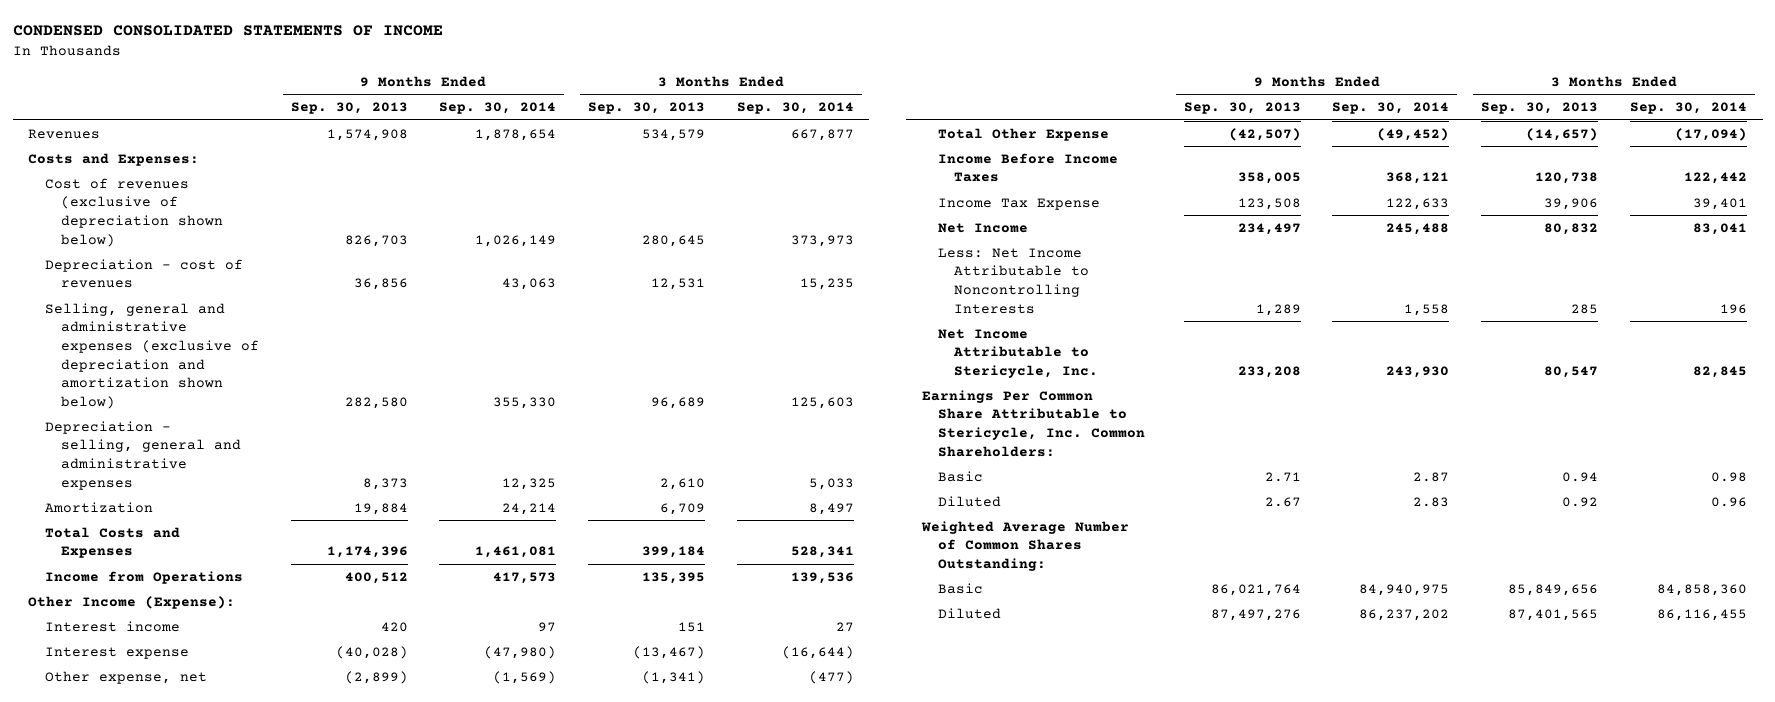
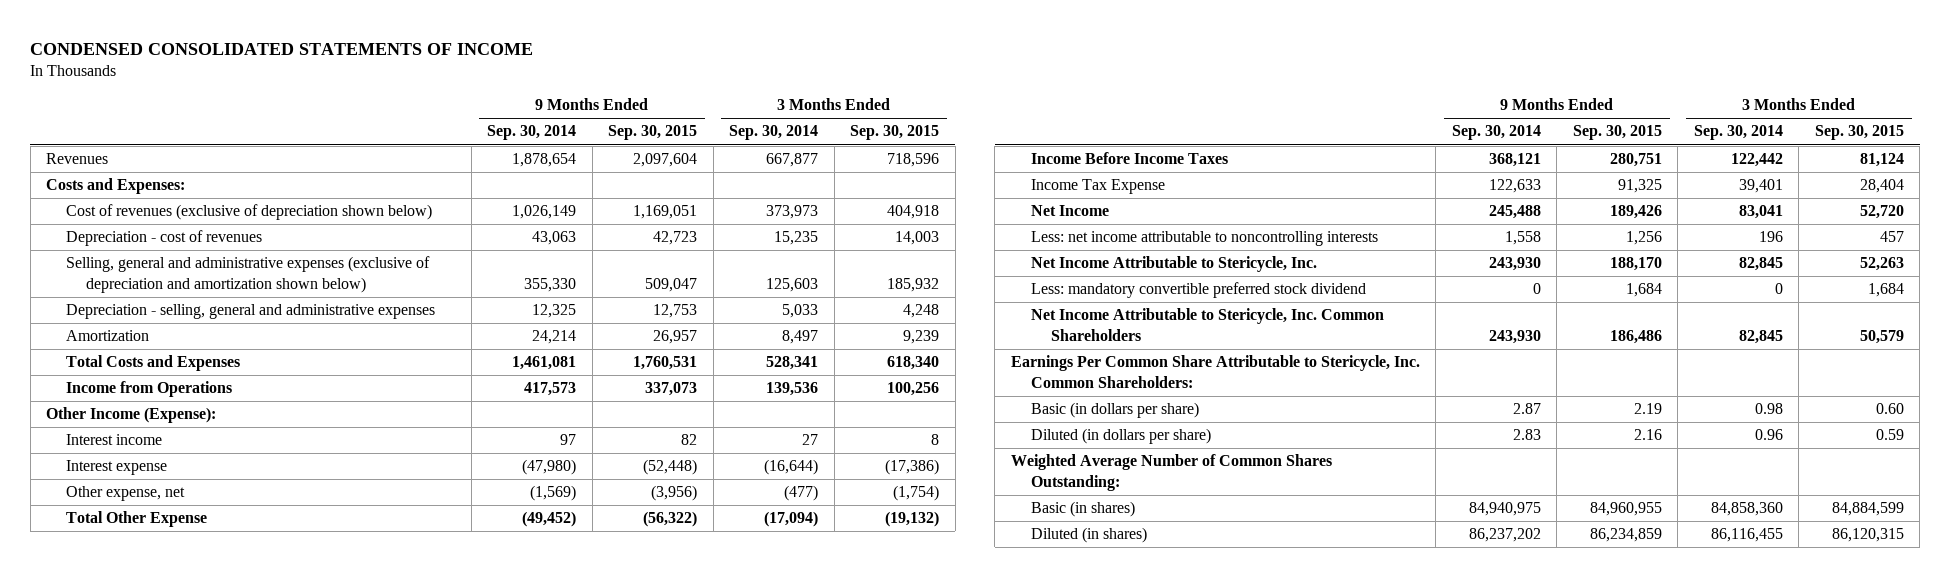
- | 9 Months Ended Sep. 30, 2013 | 9 Months Ended Sep. 30, 2014 | 3 Months Ended Sep. 30, 2013 | 3 Months Ended Sep. 30, 2014
+ | 9 Months Ended Sep. 30, 2014 | 9 Months Ended Sep. 30, 2015 | 3 Months Ended Sep. 30, 2014 | 3 Months Ended Sep. 30, 2015
- Less: Net Income Attributable to Noncontrolling Interests | 1,289 | 1,558 | 285 | 196
+ Less: net income attributable to noncontrolling interests | 1,558 | 1,256 | 196 | 457
+ Less: mandatory convertible preferred stock dividend | 0 | 1,684 | 0 | 1,684
+ Net Income Attributable to Stericycle, Inc. Common Shareholders | 243,930 | 186,486 | 82,845 | 50,579
- Basic | 2.71 | 2.87 | 0.94 | 0.98
- Diluted | 2.67 | 2.83 | 0.92 | 0.96
+ Basic (in dollars per share) | 2.87 | 2.19 | 0.98 | 0.60
+ Diluted (in dollars per share) | 2.83 | 2.16 | 0.96 | 0.59
- Basic | 86,021,764 | 84,940,975 | 85,849,656 | 84,858,360
- Diluted | 87,497,276 | 86,237,202 | 87,401,565 | 86,116,455
+ Basic (in shares) | 84,940,975 | 84,960,955 | 84,858,360 | 84,884,599
+ Diluted (in shares) | 86,237,202 | 86,234,859 | 86,116,455 | 86,120,315

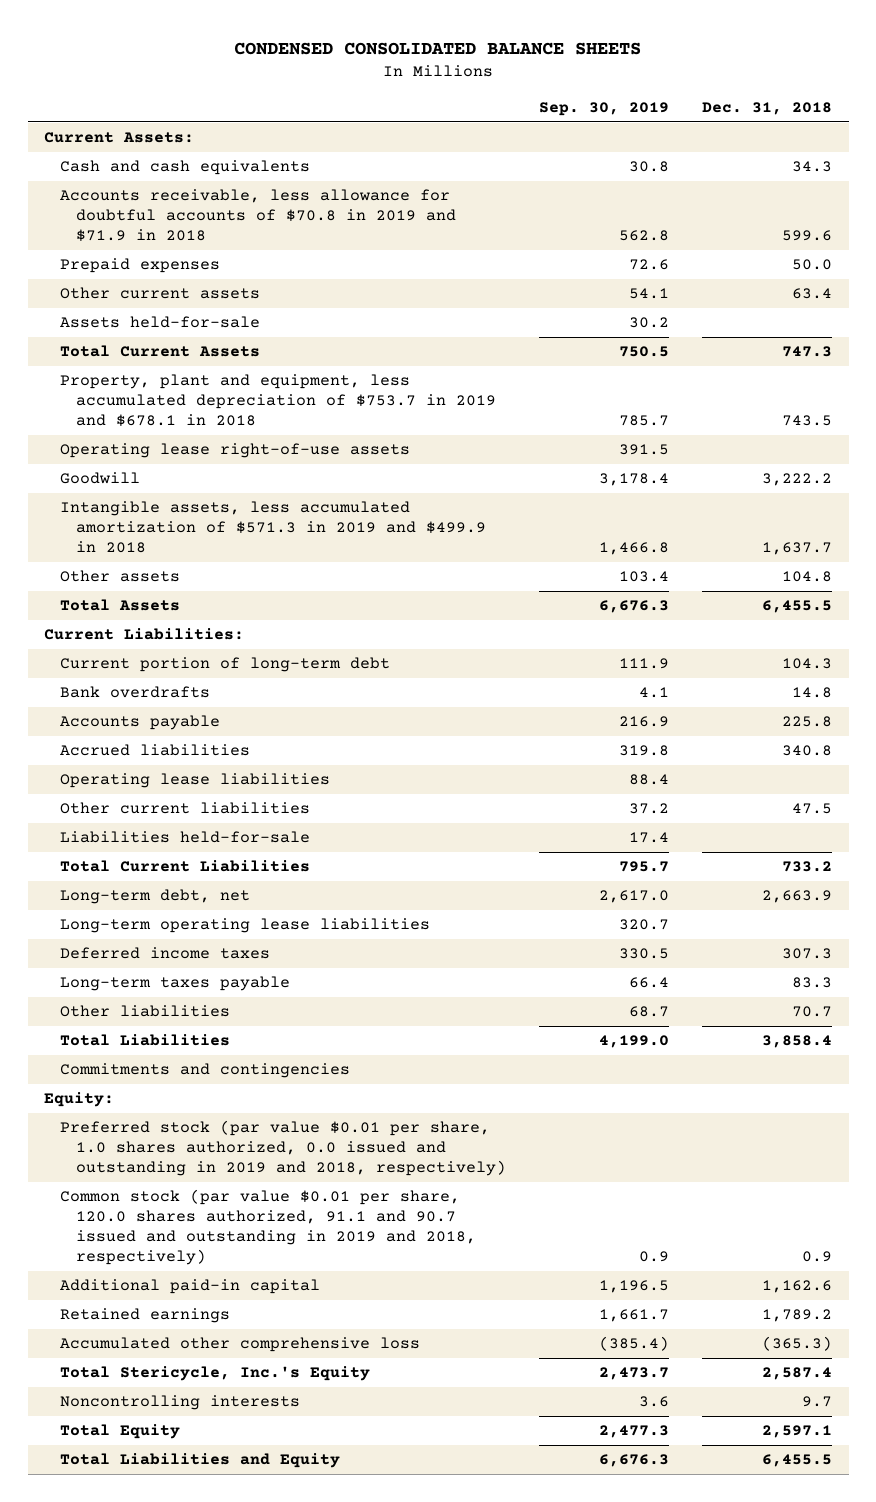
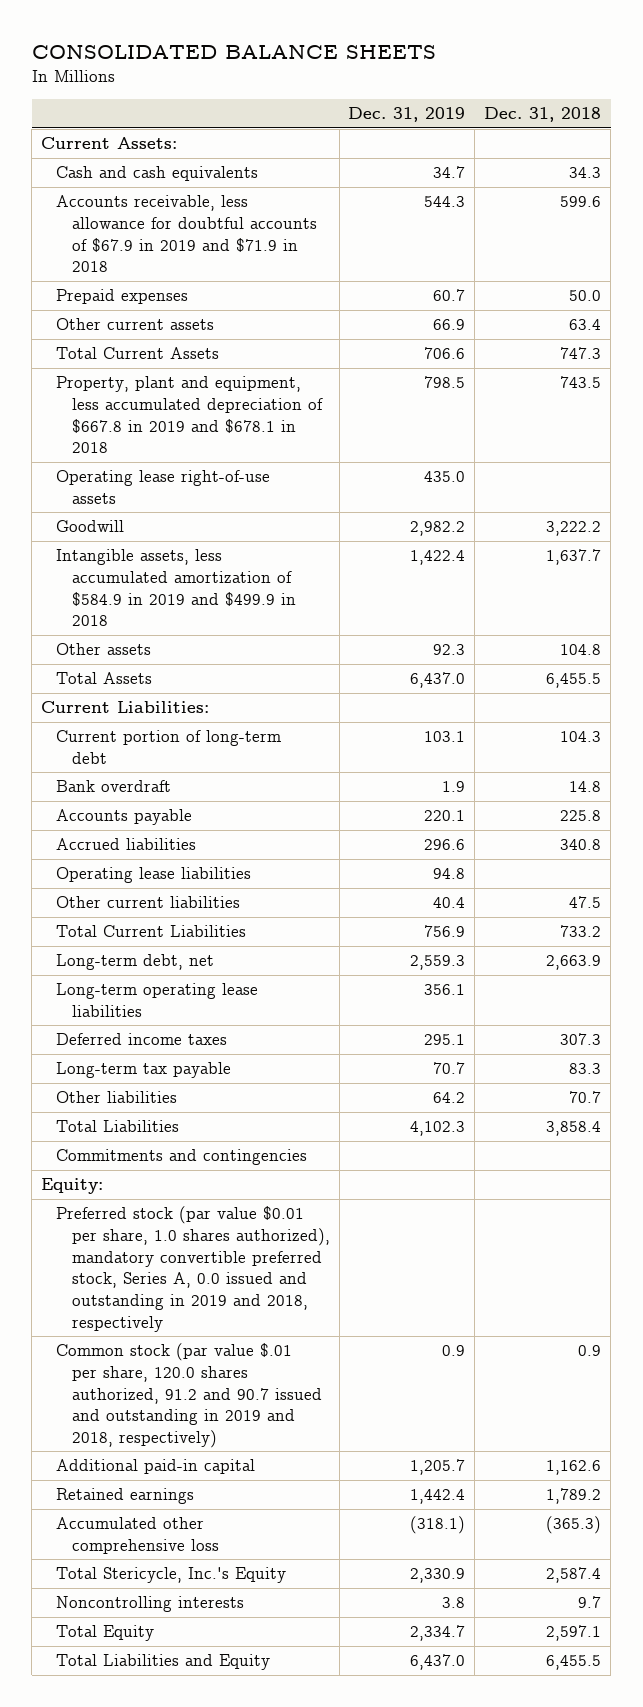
- CONDENSED CONSOLIDATED BALANCE SHEETS
+ CONSOLIDATED BALANCE SHEETS
- | Sep. 30, 2019 | Dec. 31, 2018
+ | Dec. 31, 2019 | Dec. 31, 2018
- Accounts receivable, less allowance for doubtful accounts of $70.8 in 2019 and $71.9 in 2018 | 562.8 | 599.6
+ Accounts receivable, less allowance for doubtful accounts of $67.9 in 2019 and $71.9 in 2018 | 544.3 | 599.6
- Assets held-for-sale | 30.2 |
- Property, plant and equipment, less accumulated depreciation of $753.7 in 2019 and $678.1 in 2018 | 785.7 | 743.5
+ Property, plant and equipment, less accumulated depreciation of $667.8 in 2019 and $678.1 in 2018 | 798.5 | 743.5
- Intangible assets, less accumulated amortization of $571.3 in 2019 and $499.9 in 2018 | 1,466.8 | 1,637.7
+ Intangible assets, less accumulated amortization of $584.9 in 2019 and $499.9 in 2018 | 1,422.4 | 1,637.7
- Bank overdrafts | 4.1 | 14.8
+ Bank overdraft | 1.9 | 14.8
- Liabilities held-for-sale | 17.4 |
- Long-term taxes payable | 66.4 | 83.3
+ Long-term tax payable | 70.7 | 83.3
- Preferred stock (par value $0.01 per share, 1.0 shares authorized, 0.0 issued and outstanding in 2019 and 2018, respectively)
- Common stock (par value $0.01 per share, 120.0 shares authorized, 91.1 and 90.7 issued and outstanding in 2019 and 2018, respectively) | 0.9 | 0.9
+ Preferred stock (par value $0.01 per share, 1.0 shares authorized), mandatory convertible preferred stock, Series A, 0.0 issued and outstanding in 2019 and 2018, respectively
+ Common stock (par value $.01 per share, 120.0 shares authorized, 91.2 and 90.7 issued and outstanding in 2019 and 2018, respectively) | 0.9 | 0.9

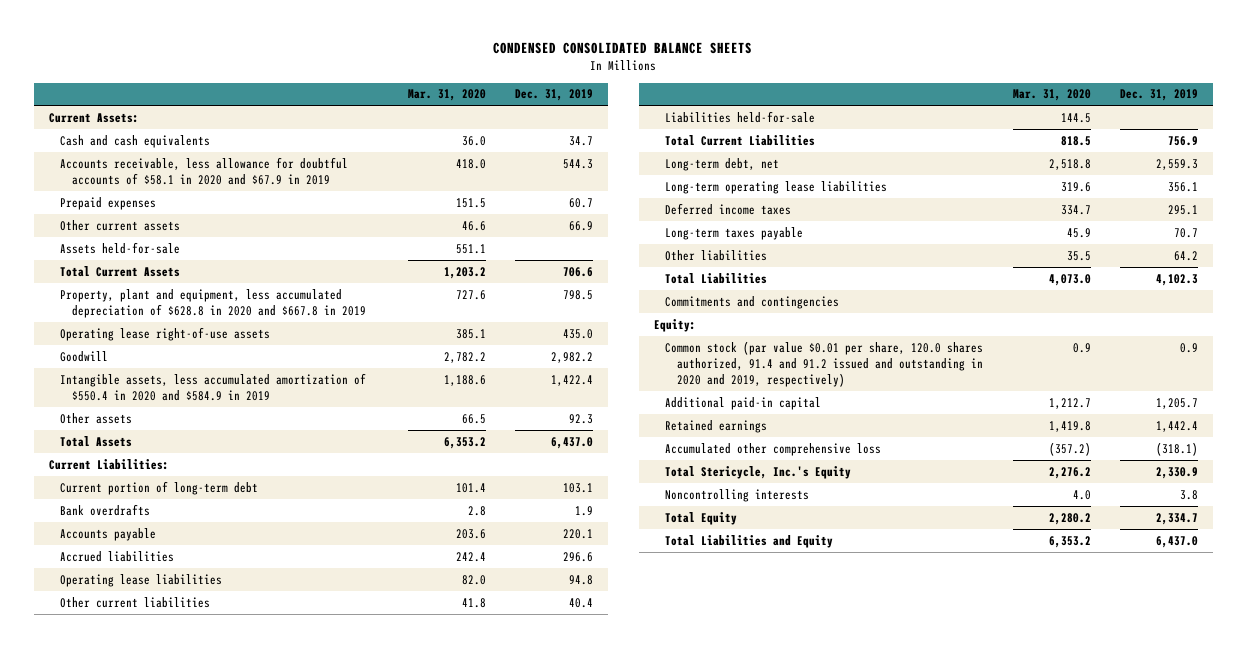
- CONSOLIDATED BALANCE SHEETS
+ CONDENSED CONSOLIDATED BALANCE SHEETS
- | Dec. 31, 2019 | Dec. 31, 2018
+ | Mar. 31, 2020 | Dec. 31, 2019
- Accounts receivable, less allowance for doubtful accounts of $67.9 in 2019 and $71.9 in 2018 | 544.3 | 599.6
+ Accounts receivable, less allowance for doubtful accounts of $58.1 in 2020 and $67.9 in 2019 | 418.0 | 544.3
+ Assets held-for-sale | 551.1 |
- Property, plant and equipment, less accumulated depreciation of $667.8 in 2019 and $678.1 in 2018 | 798.5 | 743.5
+ Property, plant and equipment, less accumulated depreciation of $628.8 in 2020 and $667.8 in 2019 | 727.6 | 798.5
- Intangible assets, less accumulated amortization of $584.9 in 2019 and $499.9 in 2018 | 1,422.4 | 1,637.7
+ Intangible assets, less accumulated amortization of $550.4 in 2020 and $584.9 in 2019 | 1,188.6 | 1,422.4
- Bank overdraft | 1.9 | 14.8
+ Bank overdrafts | 2.8 | 1.9
+ Liabilities held-for-sale | 144.5 |
- Long-term tax payable | 70.7 | 83.3
+ Long-term taxes payable | 45.9 | 70.7
- Preferred stock (par value $0.01 per share, 1.0 shares authorized), mandatory convertible preferred stock, Series A, 0.0 issued and outstanding in 2019 and 2018, respectively
- Common stock (par value $.01 per share, 120.0 shares authorized, 91.2 and 90.7 issued and outstanding in 2019 and 2018, respectively) | 0.9 | 0.9
+ Common stock (par value $0.01 per share, 120.0 shares authorized, 91.4 and 91.2 issued and outstanding in 2020 and 2019, respectively) | 0.9 | 0.9

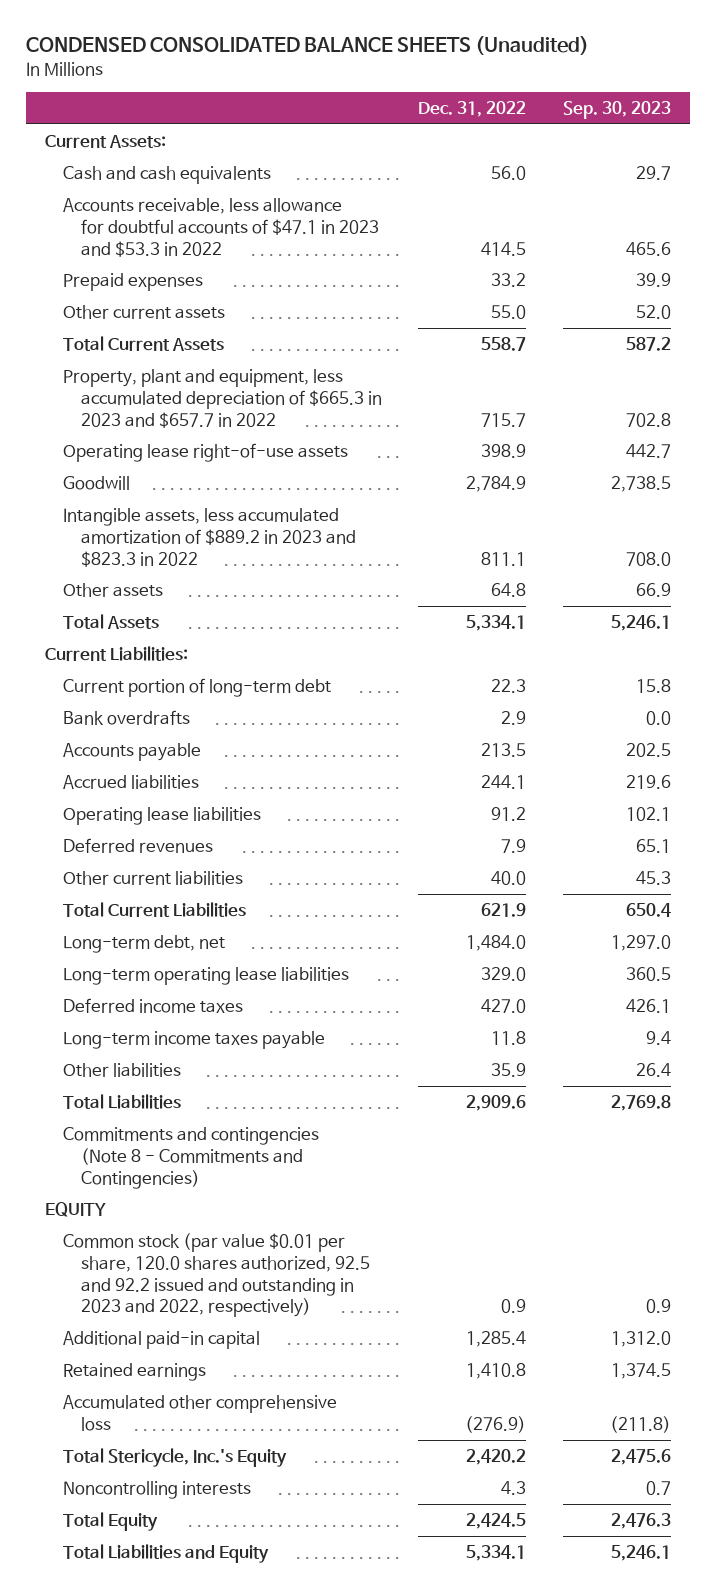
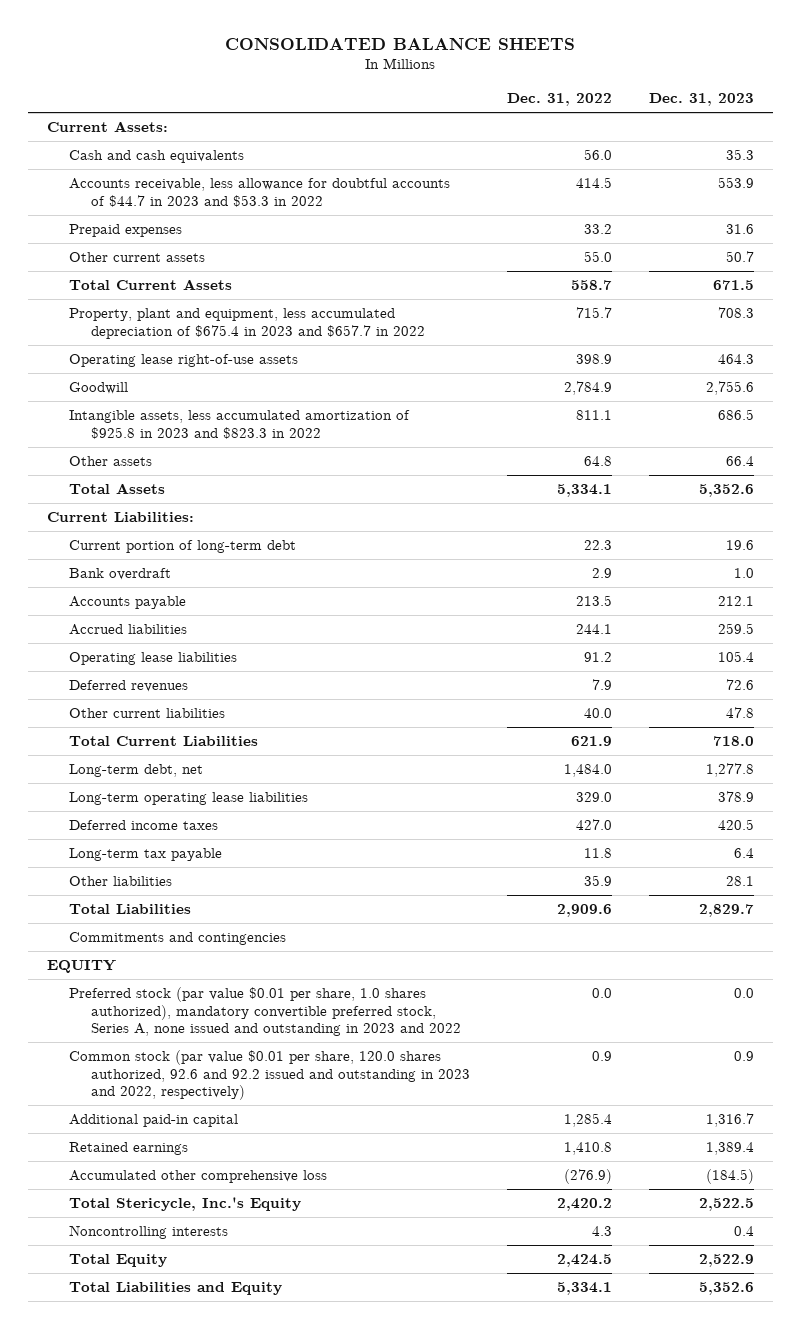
- CONDENSED CONSOLIDATED BALANCE SHEETS (Unaudited)
+ CONSOLIDATED BALANCE SHEETS
- | Dec. 31, 2022 | Sep. 30, 2023
+ | Dec. 31, 2022 | Dec. 31, 2023
- Accounts receivable, less allowance for doubtful accounts of $47.1 in 2023 and $53.3 in 2022 | 414.5 | 465.6
+ Accounts receivable, less allowance for doubtful accounts of $44.7 in 2023 and $53.3 in 2022 | 414.5 | 553.9
- Property, plant and equipment, less accumulated depreciation of $665.3 in 2023 and $657.7 in 2022 | 715.7 | 702.8
+ Property, plant and equipment, less accumulated depreciation of $675.4 in 2023 and $657.7 in 2022 | 715.7 | 708.3
- Intangible assets, less accumulated amortization of $889.2 in 2023 and $823.3 in 2022 | 811.1 | 708.0
+ Intangible assets, less accumulated amortization of $925.8 in 2023 and $823.3 in 2022 | 811.1 | 686.5
- Bank overdrafts | 2.9 | 0.0
+ Bank overdraft | 2.9 | 1.0
- Long-term income taxes payable | 11.8 | 9.4
+ Long-term tax payable | 11.8 | 6.4
- Commitments and contingencies (Note 8 - Commitments and Contingencies)
+ Commitments and contingencies
- Common stock (par value $0.01 per share, 120.0 shares authorized, 92.5 and 92.2 issued and outstanding in 2023 and 2022, respectively) | 0.9 | 0.9
+ Preferred stock (par value $0.01 per share, 1.0 shares authorized), mandatory convertible preferred stock, Series A, none issued and outstanding in 2023 and 2022 | 0.0 | 0.0
+ Common stock (par value $0.01 per share, 120.0 shares authorized, 92.6 and 92.2 issued and outstanding in 2023 and 2022, respectively) | 0.9 | 0.9

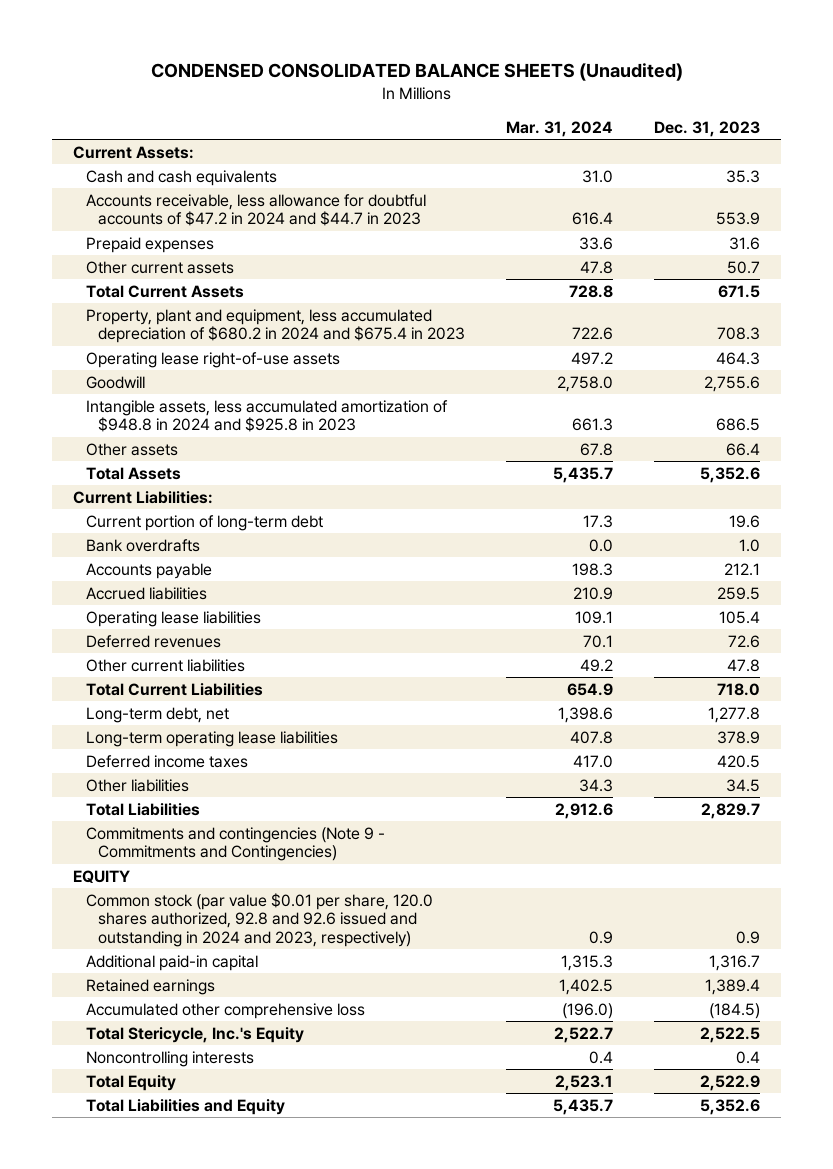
- CONSOLIDATED BALANCE SHEETS
+ CONDENSED CONSOLIDATED BALANCE SHEETS (Unaudited)
- | Dec. 31, 2022 | Dec. 31, 2023
+ | Mar. 31, 2024 | Dec. 31, 2023
- Accounts receivable, less allowance for doubtful accounts of $44.7 in 2023 and $53.3 in 2022 | 414.5 | 553.9
+ Accounts receivable, less allowance for doubtful accounts of $47.2 in 2024 and $44.7 in 2023 | 616.4 | 553.9
- Property, plant and equipment, less accumulated depreciation of $675.4 in 2023 and $657.7 in 2022 | 715.7 | 708.3
+ Property, plant and equipment, less accumulated depreciation of $680.2 in 2024 and $675.4 in 2023 | 722.6 | 708.3
- Intangible assets, less accumulated amortization of $925.8 in 2023 and $823.3 in 2022 | 811.1 | 686.5
+ Intangible assets, less accumulated amortization of $948.8 in 2024 and $925.8 in 2023 | 661.3 | 686.5
- Bank overdraft | 2.9 | 1.0
+ Bank overdrafts | 0.0 | 1.0
- Long-term tax payable | 11.8 | 6.4
- Other liabilities | 35.9 | 28.1
+ Other liabilities | 34.3 | 34.5
- Commitments and contingencies
+ Commitments and contingencies (Note 9 - Commitments and Contingencies)
- Preferred stock (par value $0.01 per share, 1.0 shares authorized), mandatory convertible preferred stock, Series A, none issued and outstanding in 2023 and 2022 | 0.0 | 0.0
- Common stock (par value $0.01 per share, 120.0 shares authorized, 92.6 and 92.2 issued and outstanding in 2023 and 2022, respectively) | 0.9 | 0.9
+ Common stock (par value $0.01 per share, 120.0 shares authorized, 92.8 and 92.6 issued and outstanding in 2024 and 2023, respectively) | 0.9 | 0.9

